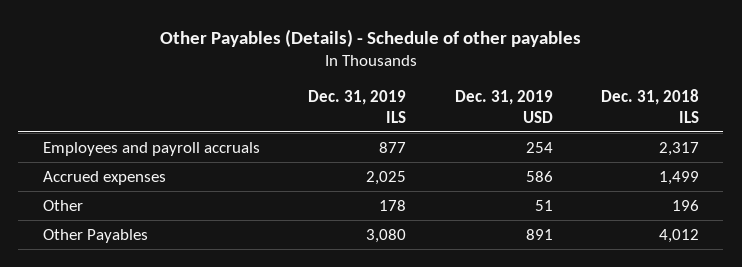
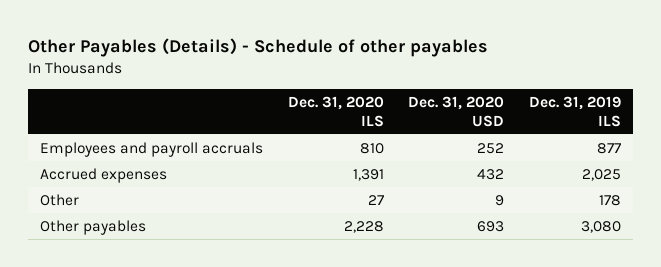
- | Dec. 31, 2019 ILS | Dec. 31, 2019 USD | Dec. 31, 2018 ILS
+ | Dec. 31, 2020 ILS | Dec. 31, 2020 USD | Dec. 31, 2019 ILS
- Other Payables | 3,080 | 891 | 4,012
+ Other payables | 2,228 | 693 | 3,080

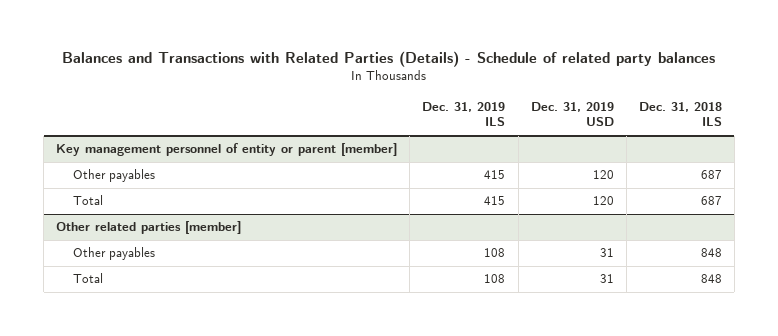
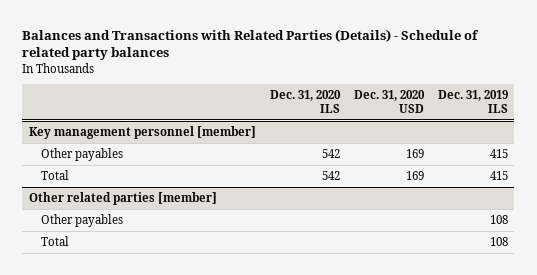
- | Dec. 31, 2019 ILS | Dec. 31, 2019 USD | Dec. 31, 2018 ILS
+ | Dec. 31, 2020 ILS | Dec. 31, 2020 USD | Dec. 31, 2019 ILS
- Key management personnel of entity or parent [member]
+ Key management personnel [member]

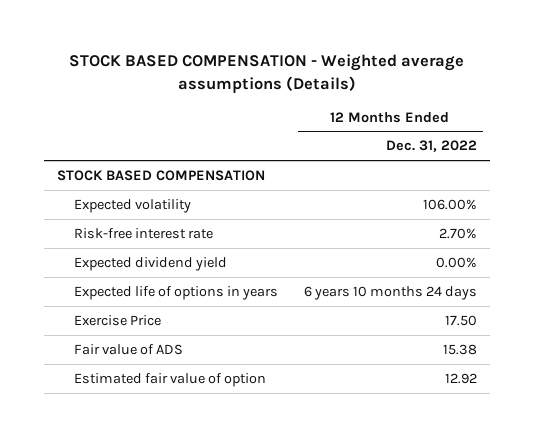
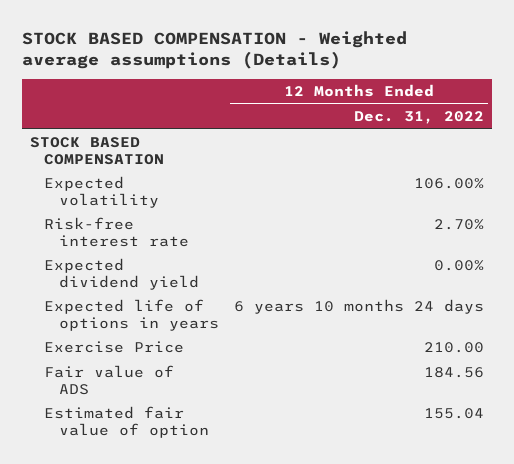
- Exercise Price | 17.50
- Fair value of ADS | 15.38
- Estimated fair value of option | 12.92
+ Exercise Price | 210.00
+ Fair value of ADS | 184.56
+ Estimated fair value of option | 155.04

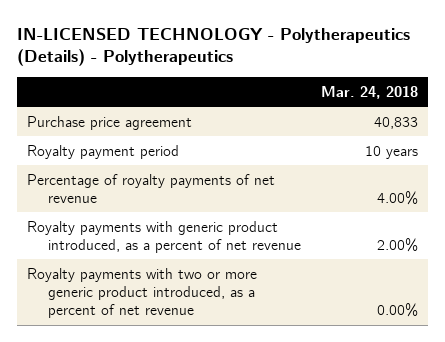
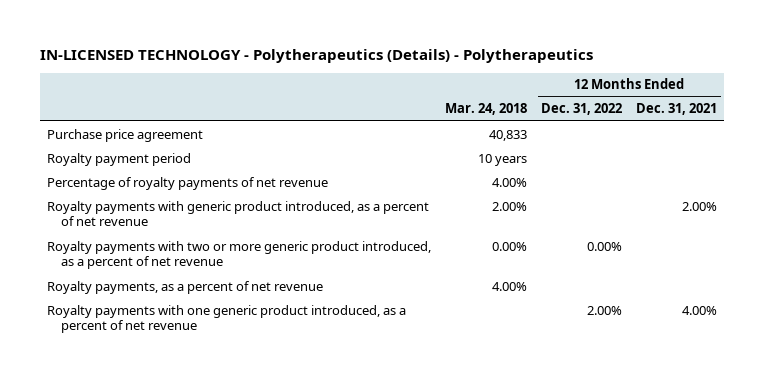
- | Mar. 24, 2018
+ | Mar. 24, 2018 | 12 Months Ended Dec. 31, 2022 | 12 Months Ended Dec. 31, 2021
+ Royalty payments, as a percent of net revenue | 4.00% | |
+ Royalty payments with one generic product introduced, as a percent of net revenue | | 2.00% | 4.00%

